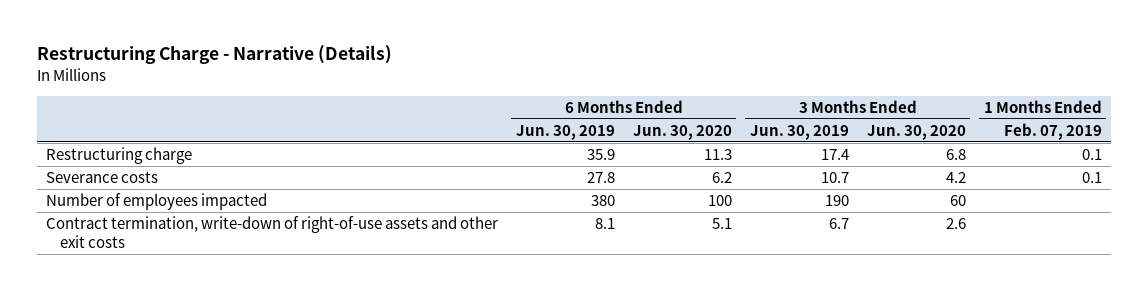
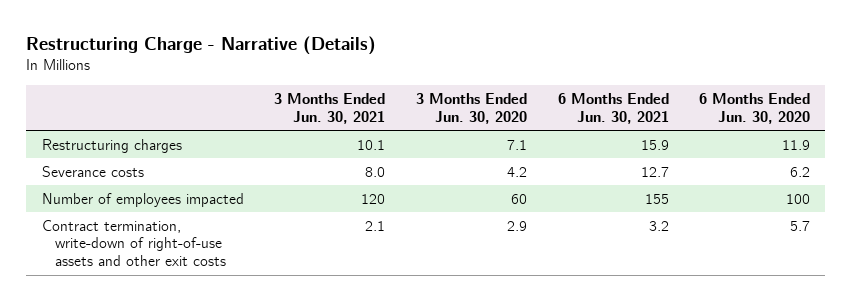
- | 6 Months Ended Jun. 30, 2019 | 6 Months Ended Jun. 30, 2020 | 3 Months Ended Jun. 30, 2019 | 3 Months Ended Jun. 30, 2020 | 1 Months Ended Feb. 07, 2019
+ | 3 Months Ended Jun. 30, 2021 | 3 Months Ended Jun. 30, 2020 | 6 Months Ended Jun. 30, 2021 | 6 Months Ended Jun. 30, 2020
- Restructuring charge | 35.9 | 11.3 | 17.4 | 6.8 | 0.1
+ Restructuring charges | 10.1 | 7.1 | 15.9 | 11.9
- Contract termination, write-down of right-of-use assets and other exit costs | 8.1 | 5.1 | 6.7 | 2.6 |
+ Contract termination, write-down of right-of-use assets and other exit costs | 2.1 | 2.9 | 3.2 | 5.7

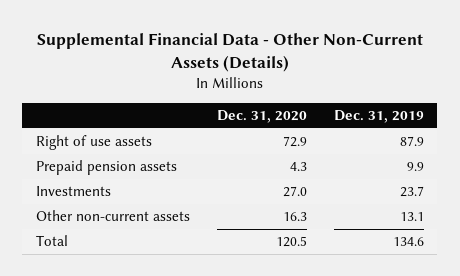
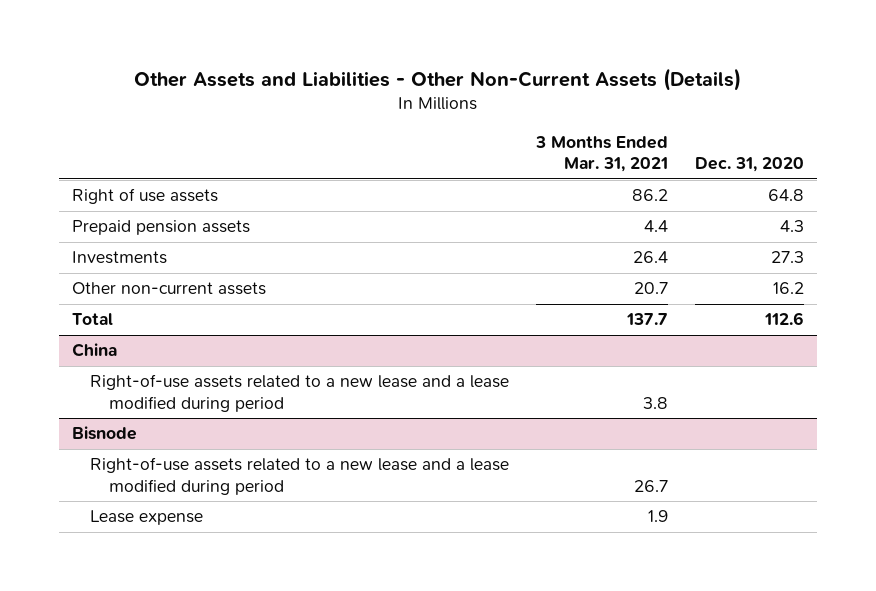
- Supplemental Financial Data - Other Non-Current Assets (Details)
+ Other Assets and Liabilities - Other Non-Current Assets (Details)
- | Dec. 31, 2020 | Dec. 31, 2019
+ | 3 Months Ended Mar. 31, 2021 | Dec. 31, 2020
- Right of use assets | 72.9 | 87.9
+ Right of use assets | 86.2 | 64.8
- Investments | 27.0 | 23.7
- Other non-current assets | 16.3 | 13.1
- Total | 120.5 | 134.6
+ Investments | 26.4 | 27.3
+ Other non-current assets | 20.7 | 16.2
+ Total | 137.7 | 112.6
+ China
+ Right-of-use assets related to a new lease and a lease modified during period | 3.8 |
+ Bisnode
+ Right-of-use assets related to a new lease and a lease modified during period | 26.7 |
+ Lease expense | 1.9 |

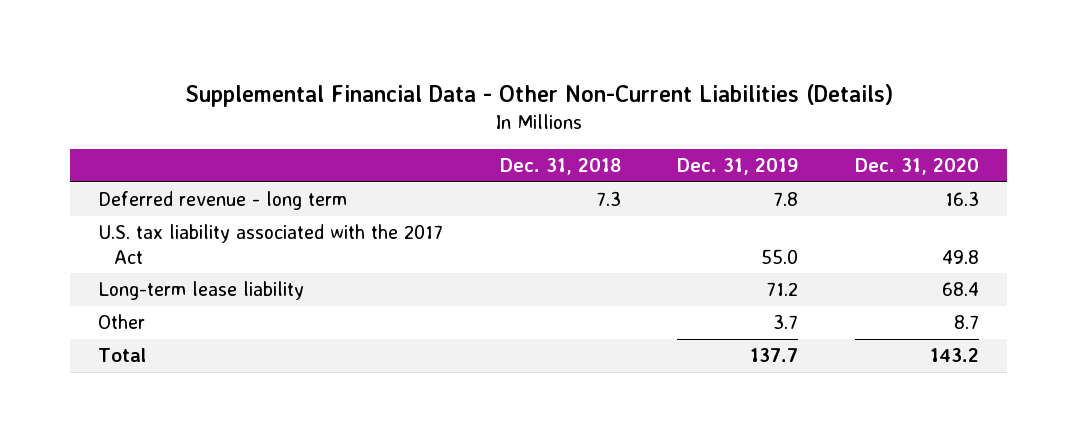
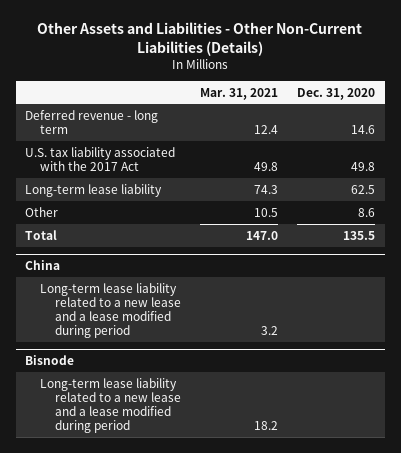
- Supplemental Financial Data - Other Non-Current Liabilities (Details)
+ Other Assets and Liabilities - Other Non-Current Liabilities (Details)
- | Dec. 31, 2018 | Dec. 31, 2019 | Dec. 31, 2020
+ | Mar. 31, 2021 | Dec. 31, 2020
- Deferred revenue - long term | 7.3 | 7.8 | 16.3
+ Deferred revenue - long term | 12.4 | 14.6
- Long-term lease liability | | 71.2 | 68.4
- Other | | 3.7 | 8.7
- Total | | 137.7 | 143.2
+ Long-term lease liability | 74.3 | 62.5
+ Other | 10.5 | 8.6
+ Total | 147.0 | 135.5
+ China
+ Long-term lease liability related to a new lease and a lease modified during period | 3.2 |
+ Bisnode
+ Long-term lease liability related to a new lease and a lease modified during period | 18.2 |

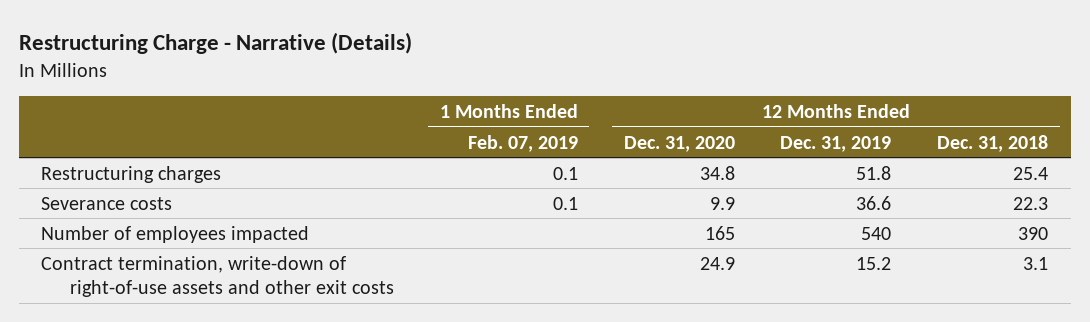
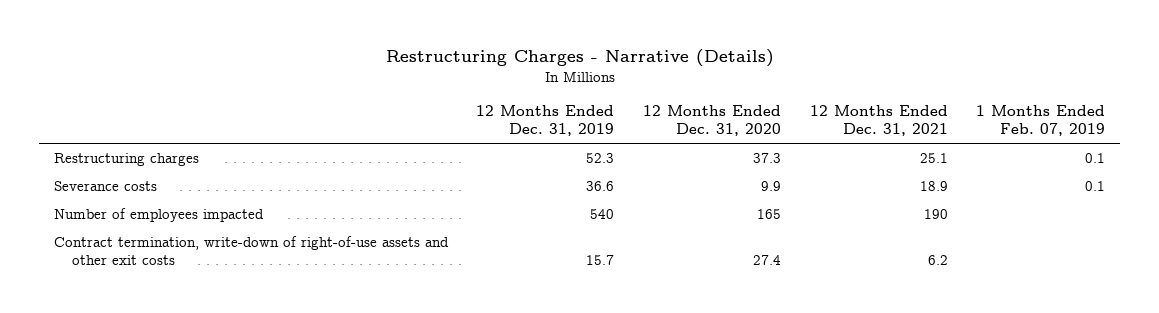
- Restructuring Charge - Narrative (Details)
+ Restructuring Charges - Narrative (Details)
- | 1 Months Ended Feb. 07, 2019 | 12 Months Ended Dec. 31, 2020 | 12 Months Ended Dec. 31, 2019 | 12 Months Ended Dec. 31, 2018
+ | 12 Months Ended Dec. 31, 2019 | 12 Months Ended Dec. 31, 2020 | 12 Months Ended Dec. 31, 2021 | 1 Months Ended Feb. 07, 2019
- Restructuring charges | 0.1 | 34.8 | 51.8 | 25.4
+ Restructuring charges | 52.3 | 37.3 | 25.1 | 0.1
- Contract termination, write-down of right-of-use assets and other exit costs | | 24.9 | 15.2 | 3.1
+ Contract termination, write-down of right-of-use assets and other exit costs | 15.7 | 27.4 | 6.2 |

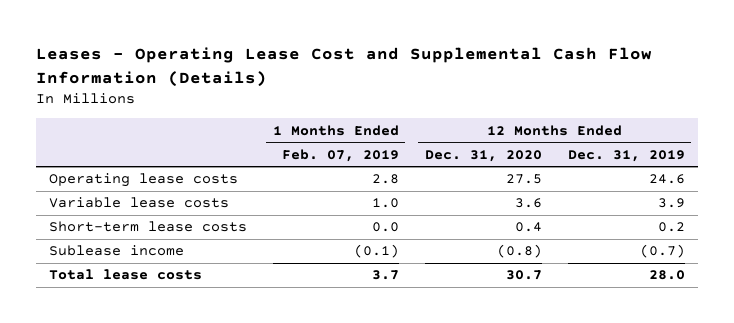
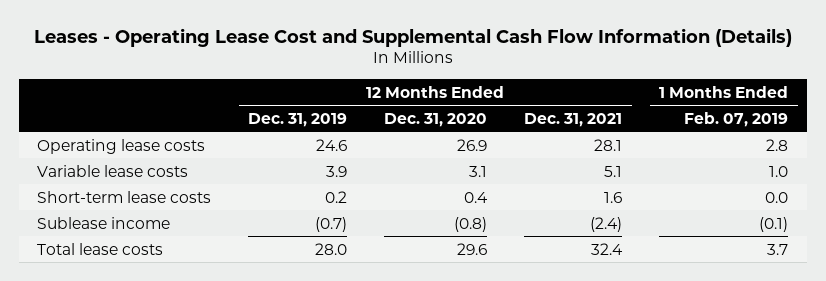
- | 1 Months Ended Feb. 07, 2019 | 12 Months Ended Dec. 31, 2020 | 12 Months Ended Dec. 31, 2019
+ | 12 Months Ended Dec. 31, 2019 | 12 Months Ended Dec. 31, 2020 | 12 Months Ended Dec. 31, 2021 | 1 Months Ended Feb. 07, 2019
- Operating lease costs | 2.8 | 27.5 | 24.6
- Variable lease costs | 1.0 | 3.6 | 3.9
+ Operating lease costs | 24.6 | 26.9 | 28.1 | 2.8
+ Variable lease costs | 3.9 | 3.1 | 5.1 | 1.0
- Total lease costs | 3.7 | 30.7 | 28.0
+ Total lease costs | 28.0 | 29.6 | 32.4 | 3.7

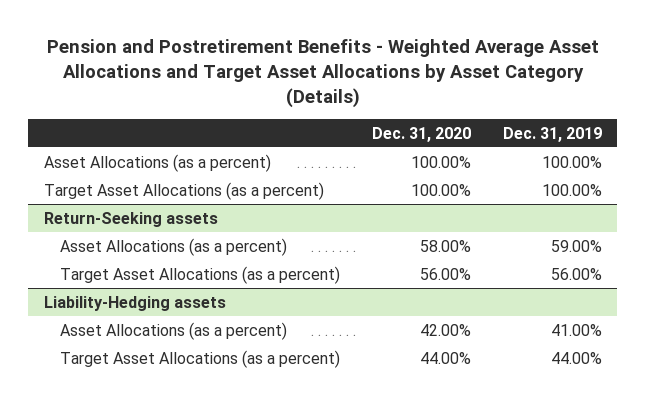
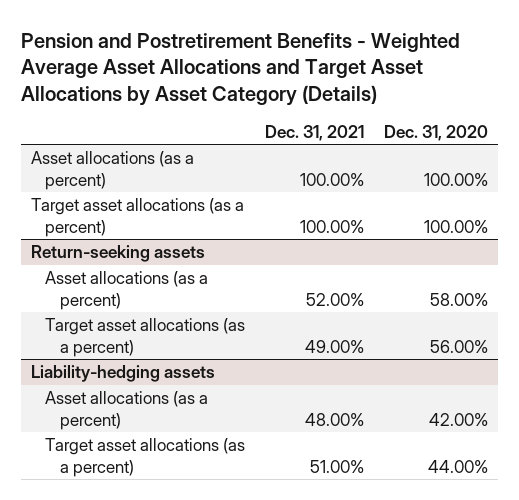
- | Dec. 31, 2020 | Dec. 31, 2019
+ | Dec. 31, 2021 | Dec. 31, 2020
- Asset Allocations (as a percent) | 100.00% | 100.00%
- Target Asset Allocations (as a percent) | 100.00% | 100.00%
- Return-Seeking assets
- Asset Allocations (as a percent) | 58.00% | 59.00%
- Target Asset Allocations (as a percent) | 56.00% | 56.00%
- Liability-Hedging assets
- Asset Allocations (as a percent) | 42.00% | 41.00%
- Target Asset Allocations (as a percent) | 44.00% | 44.00%
+ Asset allocations (as a percent) | 100.00% | 100.00%
+ Target asset allocations (as a percent) | 100.00% | 100.00%
+ Return-seeking assets
+ Asset allocations (as a percent) | 52.00% | 58.00%
+ Target asset allocations (as a percent) | 49.00% | 56.00%
+ Liability-hedging assets
+ Asset allocations (as a percent) | 48.00% | 42.00%
+ Target asset allocations (as a percent) | 51.00% | 44.00%

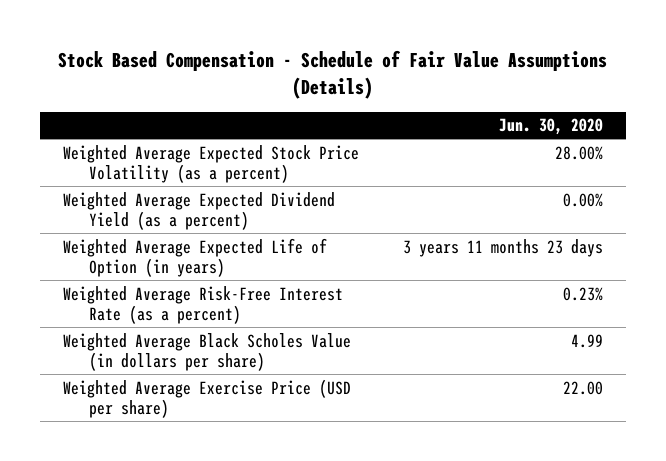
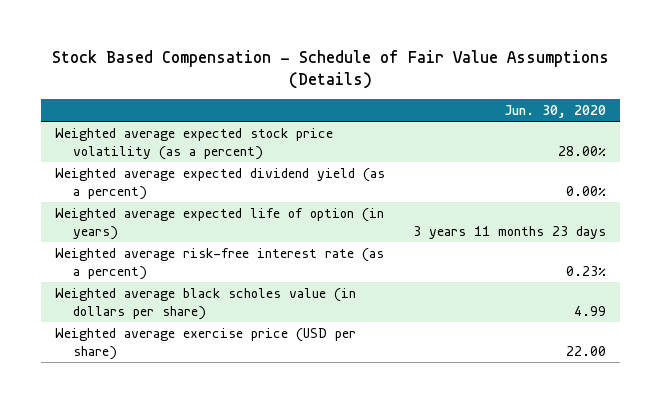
- Weighted Average Expected Stock Price Volatility (as a percent) | 28.00%
- Weighted Average Expected Dividend Yield (as a percent) | 0.00%
- Weighted Average Expected Life of Option (in years) | 3 years 11 months 23 days
- Weighted Average Risk-Free Interest Rate (as a percent) | 0.23%
- Weighted Average Black Scholes Value (in dollars per share) | 4.99
- Weighted Average Exercise Price (USD per share) | 22.00
+ Weighted average expected stock price volatility (as a percent) | 28.00%
+ Weighted average expected dividend yield (as a percent) | 0.00%
+ Weighted average expected life of option (in years) | 3 years 11 months 23 days
+ Weighted average risk-free interest rate (as a percent) | 0.23%
+ Weighted average black scholes value (in dollars per share) | 4.99
+ Weighted average exercise price (USD per share) | 22.00

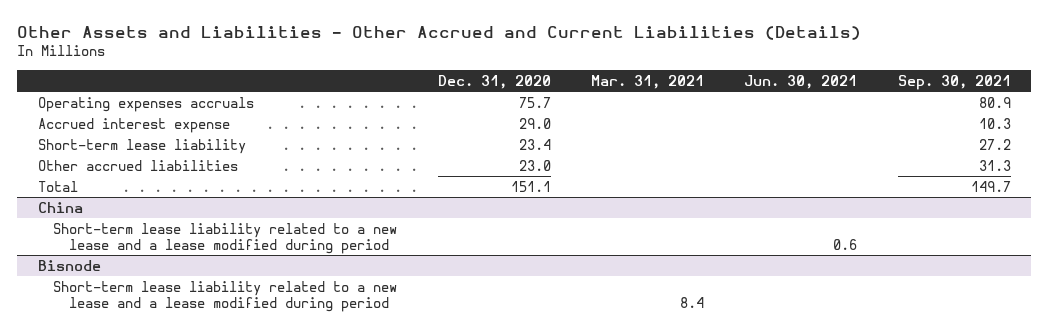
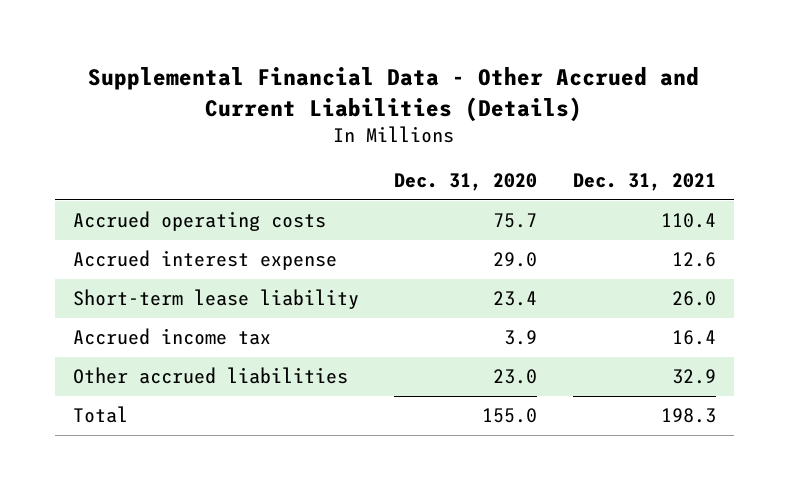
- Other Assets and Liabilities - Other Accrued and Current Liabilities (Details)
+ Supplemental Financial Data - Other Accrued and Current Liabilities (Details)
- | Dec. 31, 2020 | Mar. 31, 2021 | Jun. 30, 2021 | Sep. 30, 2021
+ | Dec. 31, 2020 | Dec. 31, 2021
- Operating expenses accruals | 75.7 | | | 80.9
+ Accrued operating costs | 75.7 | 110.4
+ Accrued income tax | 3.9 | 16.4
- Total | 151.1 | | | 149.7
- China
- Short-term lease liability related to a new lease and a lease modified during period | | | 0.6 |
- Bisnode
- Short-term lease liability related to a new lease and a lease modified during period | | 8.4 | |
+ Total | 155.0 | 198.3

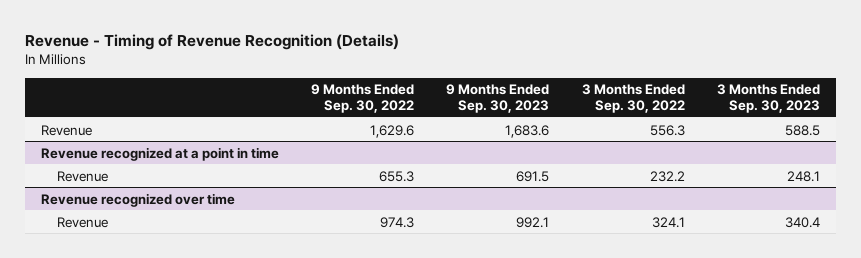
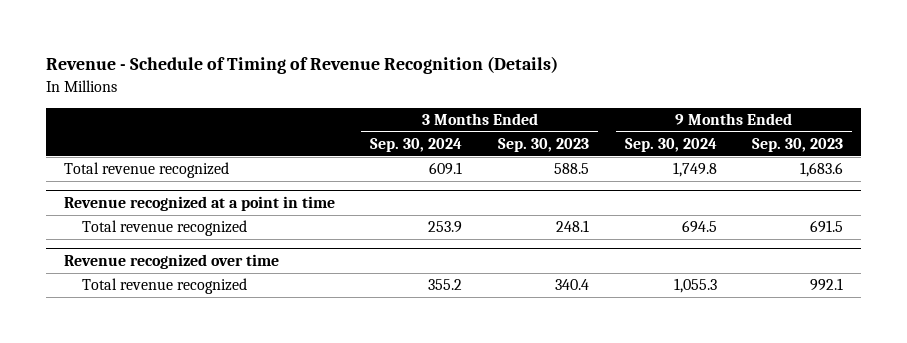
- Revenue - Timing of Revenue Recognition (Details)
+ Revenue - Schedule of Timing of Revenue Recognition (Details)
- | 9 Months Ended Sep. 30, 2022 | 9 Months Ended Sep. 30, 2023 | 3 Months Ended Sep. 30, 2022 | 3 Months Ended Sep. 30, 2023
+ | 3 Months Ended Sep. 30, 2024 | 3 Months Ended Sep. 30, 2023 | 9 Months Ended Sep. 30, 2024 | 9 Months Ended Sep. 30, 2023
- Revenue | 1,629.6 | 1,683.6 | 556.3 | 588.5
+ Total revenue recognized | 609.1 | 588.5 | 1,749.8 | 1,683.6
@ Revenue recognized at a point in time
- Revenue | 655.3 | 691.5 | 232.2 | 248.1
+ Total revenue recognized | 253.9 | 248.1 | 694.5 | 691.5
@ Revenue recognized over time
- Revenue | 974.3 | 992.1 | 324.1 | 340.4
+ Total revenue recognized | 355.2 | 340.4 | 1,055.3 | 992.1

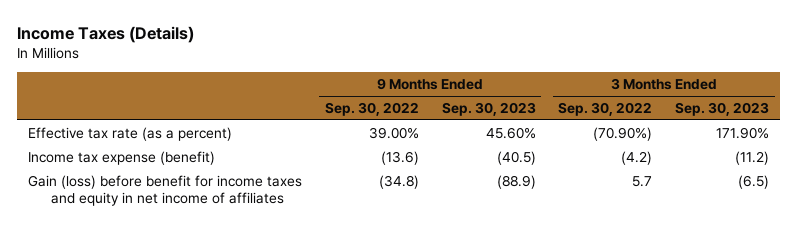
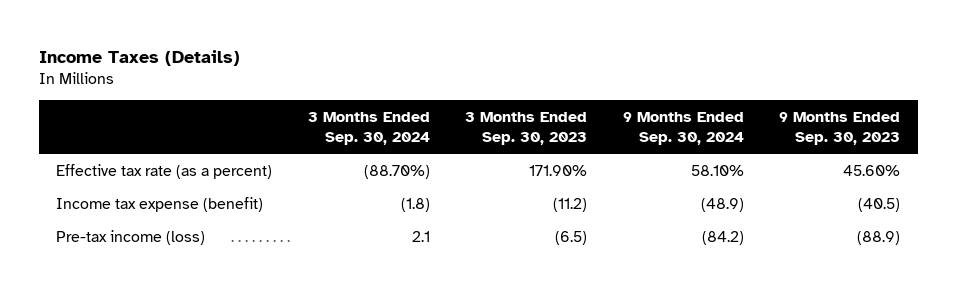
- | 9 Months Ended Sep. 30, 2022 | 9 Months Ended Sep. 30, 2023 | 3 Months Ended Sep. 30, 2022 | 3 Months Ended Sep. 30, 2023
+ | 3 Months Ended Sep. 30, 2024 | 3 Months Ended Sep. 30, 2023 | 9 Months Ended Sep. 30, 2024 | 9 Months Ended Sep. 30, 2023
- Gain (loss) before benefit for income taxes and equity in net income of affiliates | (34.8) | (88.9) | 5.7 | (6.5)
+ Pre-tax income (loss) | 2.1 | (6.5) | (84.2) | (88.9)

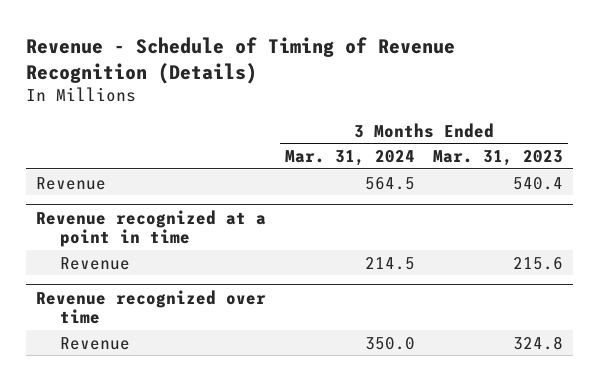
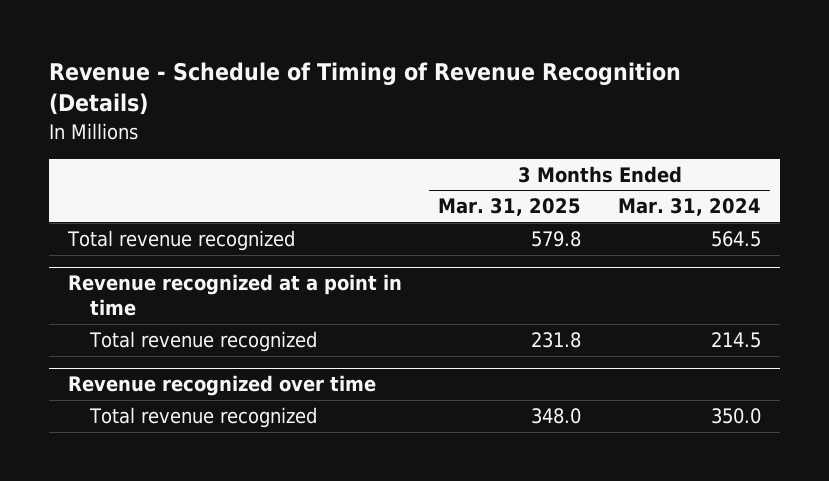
- | 3 Months Ended Mar. 31, 2024 | 3 Months Ended Mar. 31, 2023
+ | 3 Months Ended Mar. 31, 2025 | 3 Months Ended Mar. 31, 2024
- Revenue | 564.5 | 540.4
+ Total revenue recognized | 579.8 | 564.5
@ Revenue recognized at a point in time
- Revenue | 214.5 | 215.6
+ Total revenue recognized | 231.8 | 214.5
@ Revenue recognized over time
- Revenue | 350.0 | 324.8
+ Total revenue recognized | 348.0 | 350.0

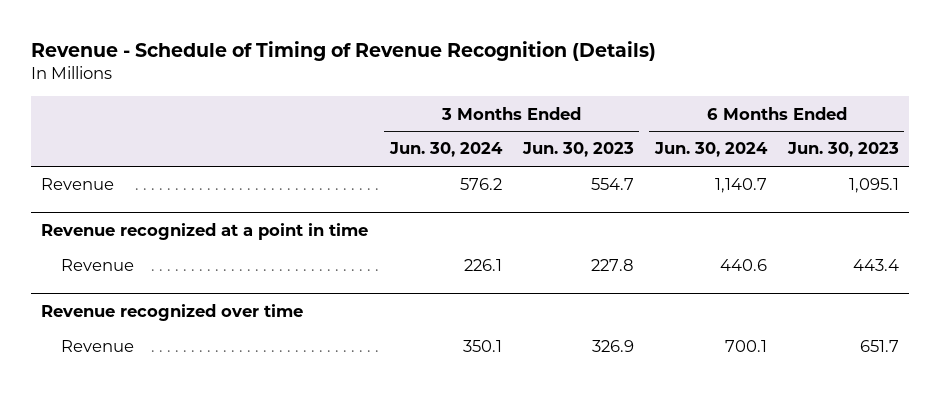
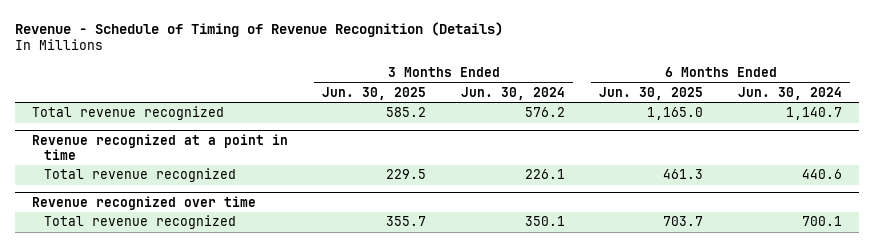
- | 3 Months Ended Jun. 30, 2024 | 3 Months Ended Jun. 30, 2023 | 6 Months Ended Jun. 30, 2024 | 6 Months Ended Jun. 30, 2023
+ | 3 Months Ended Jun. 30, 2025 | 3 Months Ended Jun. 30, 2024 | 6 Months Ended Jun. 30, 2025 | 6 Months Ended Jun. 30, 2024
- Revenue | 576.2 | 554.7 | 1,140.7 | 1,095.1
+ Total revenue recognized | 585.2 | 576.2 | 1,165.0 | 1,140.7
@ Revenue recognized at a point in time
- Revenue | 226.1 | 227.8 | 440.6 | 443.4
+ Total revenue recognized | 229.5 | 226.1 | 461.3 | 440.6
@ Revenue recognized over time
- Revenue | 350.1 | 326.9 | 700.1 | 651.7
+ Total revenue recognized | 355.7 | 350.1 | 703.7 | 700.1

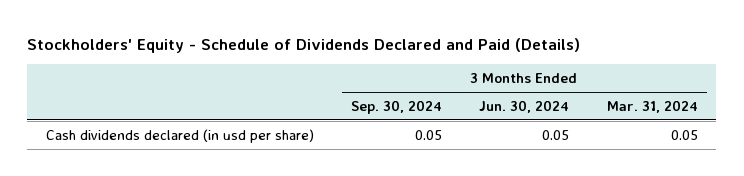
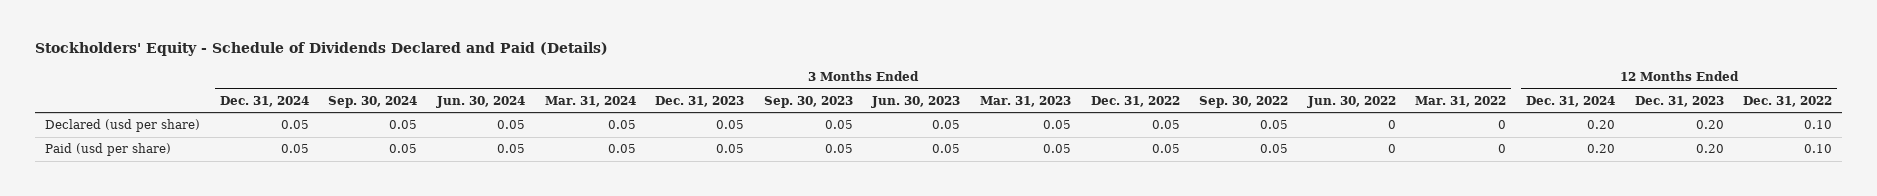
- | 3 Months Ended Sep. 30, 2024 | 3 Months Ended Jun. 30, 2024 | 3 Months Ended Mar. 31, 2024
+ | 3 Months Ended Dec. 31, 2024 | 3 Months Ended Sep. 30, 2024 | 3 Months Ended Jun. 30, 2024 | 3 Months Ended Mar. 31, 2024 | 3 Months Ended Dec. 31, 2023 | 3 Months Ended Sep. 30, 2023 | 3 Months Ended Jun. 30, 2023 | 3 Months Ended Mar. 31, 2023 | 3 Months Ended Dec. 31, 2022 | 3 Months Ended Sep. 30, 2022 | 3 Months Ended Jun. 30, 2022 | 3 Months Ended Mar. 31, 2022 | 12 Months Ended Dec. 31, 2024 | 12 Months Ended Dec. 31, 2023 | 12 Months Ended Dec. 31, 2022
- Cash dividends declared (in usd per share) | 0.05 | 0.05 | 0.05
+ Declared (usd per share) | 0.05 | 0.05 | 0.05 | 0.05 | 0.05 | 0.05 | 0.05 | 0.05 | 0.05 | 0.05 | 0 | 0 | 0.20 | 0.20 | 0.10
+ Paid (usd per share) | 0.05 | 0.05 | 0.05 | 0.05 | 0.05 | 0.05 | 0.05 | 0.05 | 0.05 | 0.05 | 0 | 0 | 0.20 | 0.20 | 0.10

